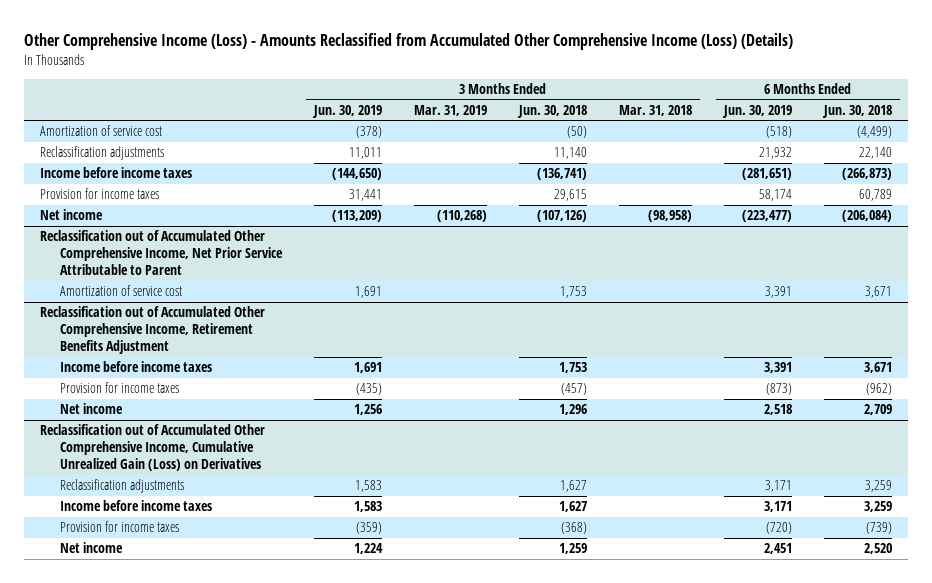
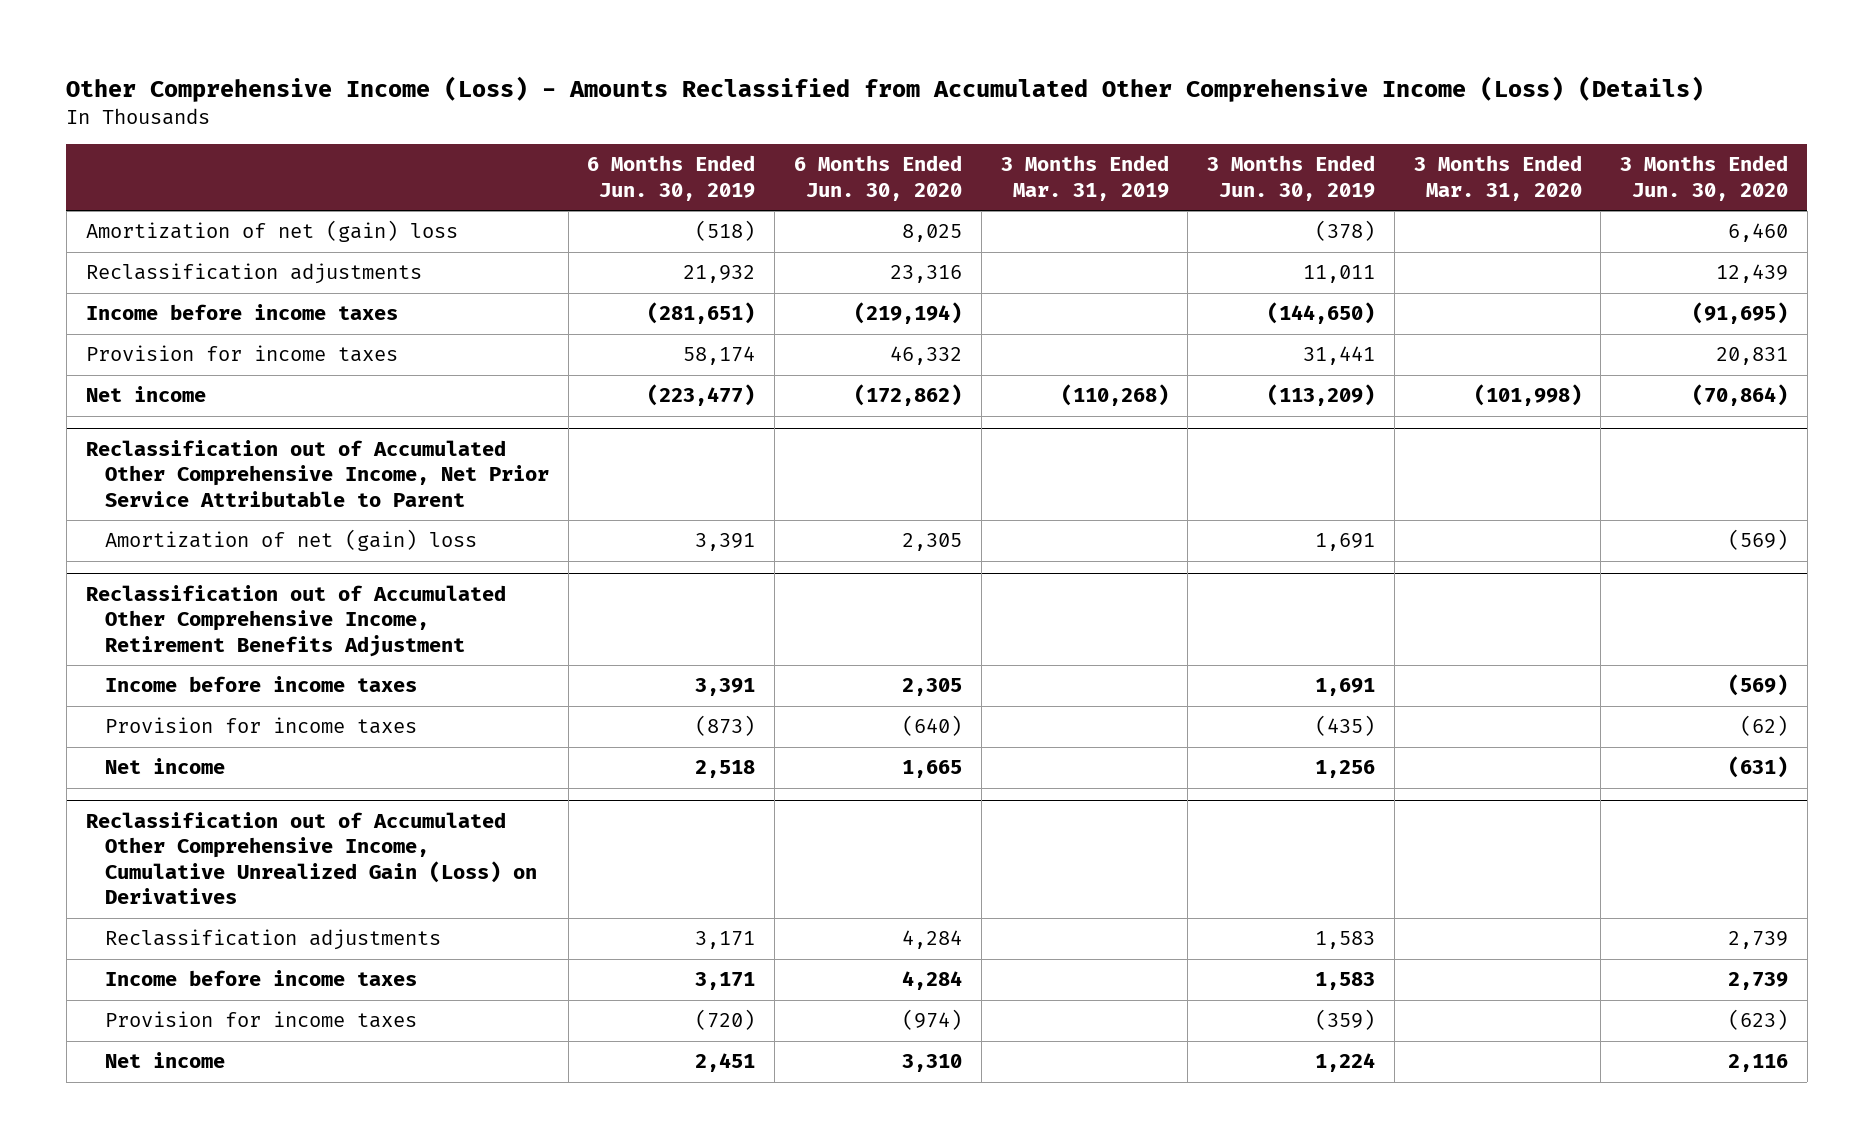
- | 3 Months Ended Jun. 30, 2019 | 3 Months Ended Mar. 31, 2019 | 3 Months Ended Jun. 30, 2018 | 3 Months Ended Mar. 31, 2018 | 6 Months Ended Jun. 30, 2019 | 6 Months Ended Jun. 30, 2018
+ | 6 Months Ended Jun. 30, 2019 | 6 Months Ended Jun. 30, 2020 | 3 Months Ended Mar. 31, 2019 | 3 Months Ended Jun. 30, 2019 | 3 Months Ended Mar. 31, 2020 | 3 Months Ended Jun. 30, 2020
- Amortization of service cost | (378) | | (50) | | (518) | (4,499)
+ Amortization of net (gain) loss | (518) | 8,025 | | (378) | | 6,460
@ Reclassification out of Accumulated Other Comprehensive Income, Net Prior Service Attributable to Parent
- Amortization of service cost | 1,691 | | 1,753 | | 3,391 | 3,671
+ Amortization of net (gain) loss | 3,391 | 2,305 | | 1,691 | | (569)

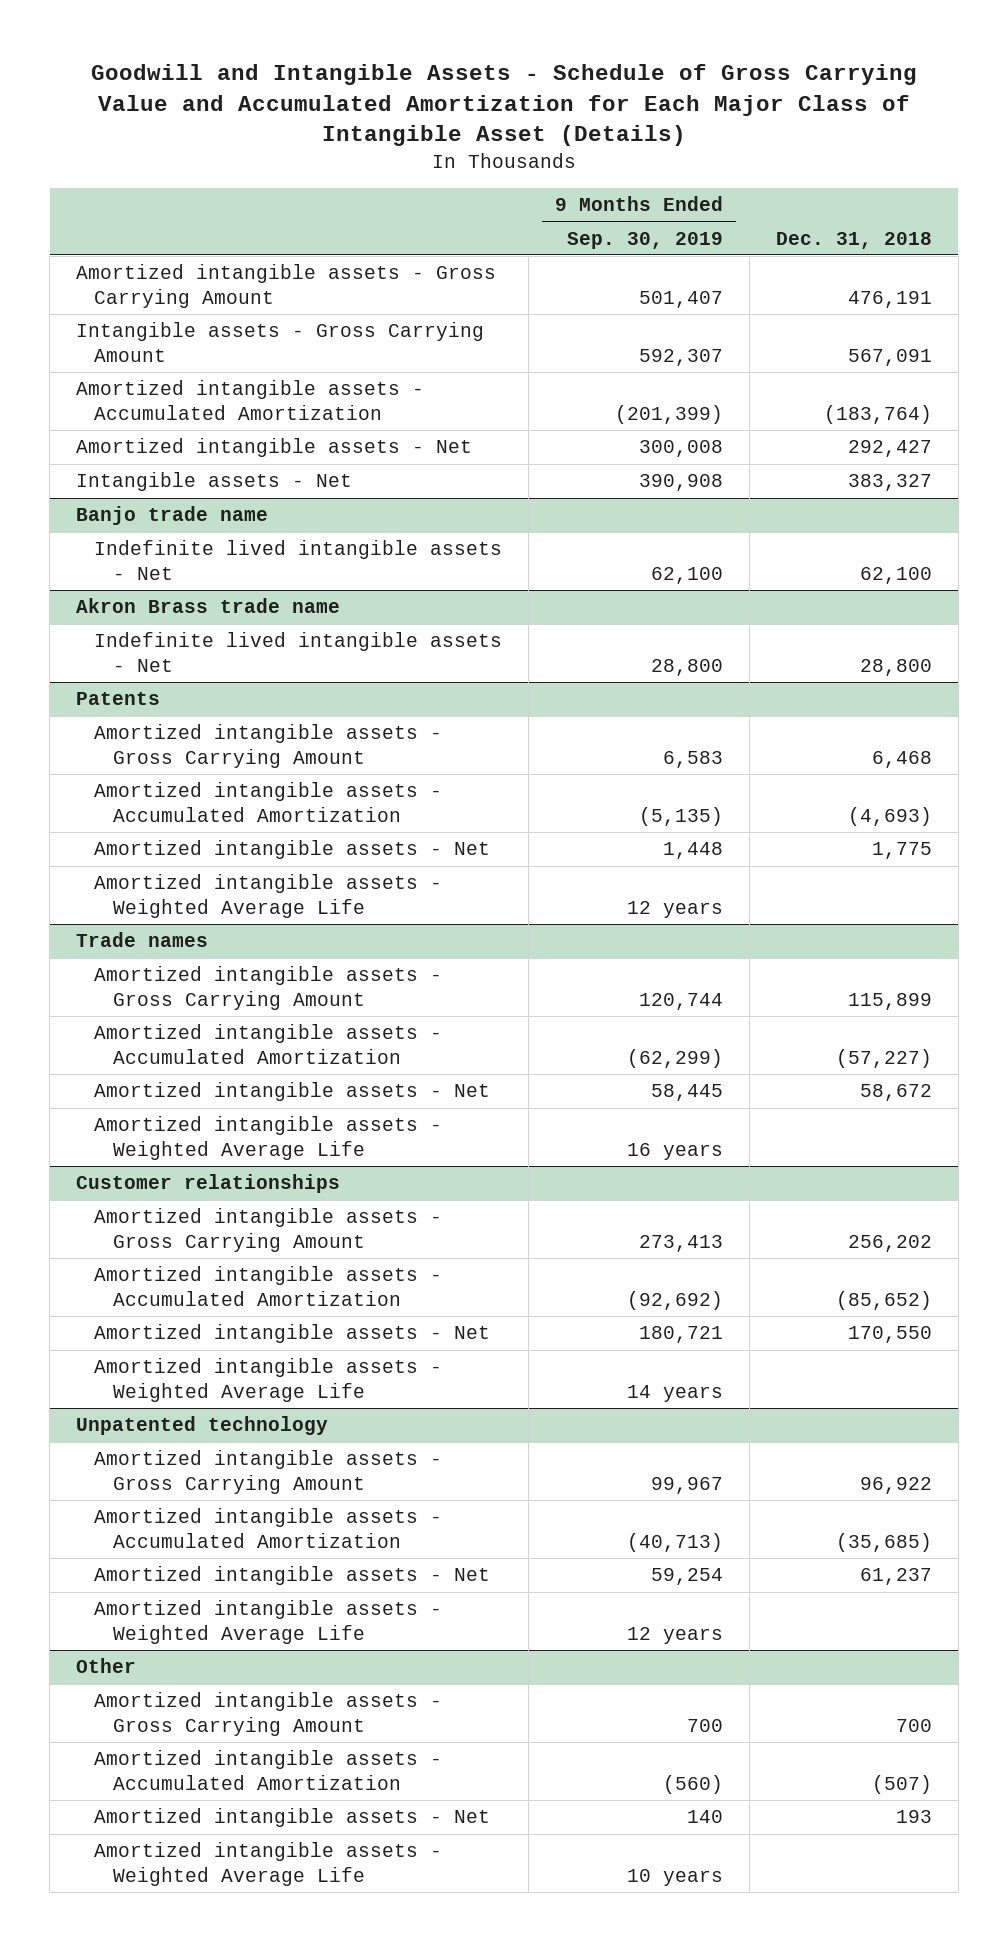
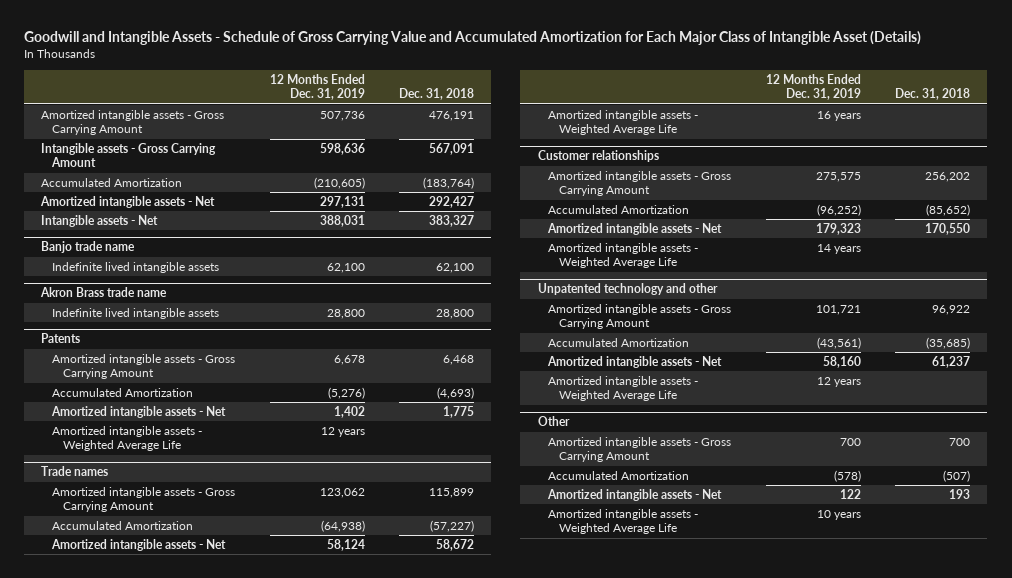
- | 9 Months Ended Sep. 30, 2019 | Dec. 31, 2018
+ | 12 Months Ended Dec. 31, 2019 | Dec. 31, 2018
- Amortized intangible assets - Accumulated Amortization | (201,399) | (183,764)
+ Accumulated Amortization | (210,605) | (183,764)
@ Banjo trade name
- Indefinite lived intangible assets - Net | 62,100 | 62,100
+ Indefinite lived intangible assets | 62,100 | 62,100
@ Akron Brass trade name
- Indefinite lived intangible assets - Net | 28,800 | 28,800
+ Indefinite lived intangible assets | 28,800 | 28,800
@ Patents
- Amortized intangible assets - Accumulated Amortization | (5,135) | (4,693)
+ Accumulated Amortization | (5,276) | (4,693)
@ Trade names
- Amortized intangible assets - Accumulated Amortization | (62,299) | (57,227)
+ Accumulated Amortization | (64,938) | (57,227)
@ Customer relationships
- Amortized intangible assets - Accumulated Amortization | (92,692) | (85,652)
+ Accumulated Amortization | (96,252) | (85,652)
- Unpatented technology
+ Unpatented technology and other
- Amortized intangible assets - Accumulated Amortization | (40,713) | (35,685)
+ Accumulated Amortization | (43,561) | (35,685)
@ Other
- Amortized intangible assets - Accumulated Amortization | (560) | (507)
+ Accumulated Amortization | (578) | (507)

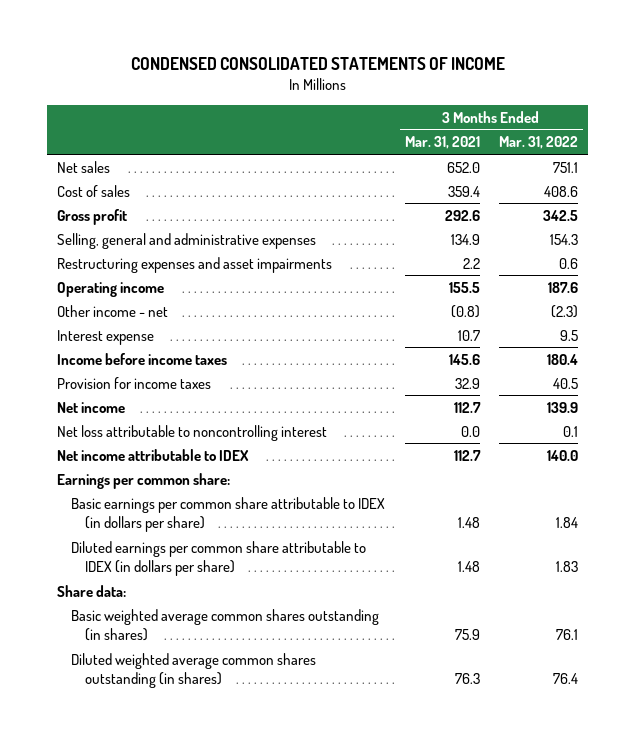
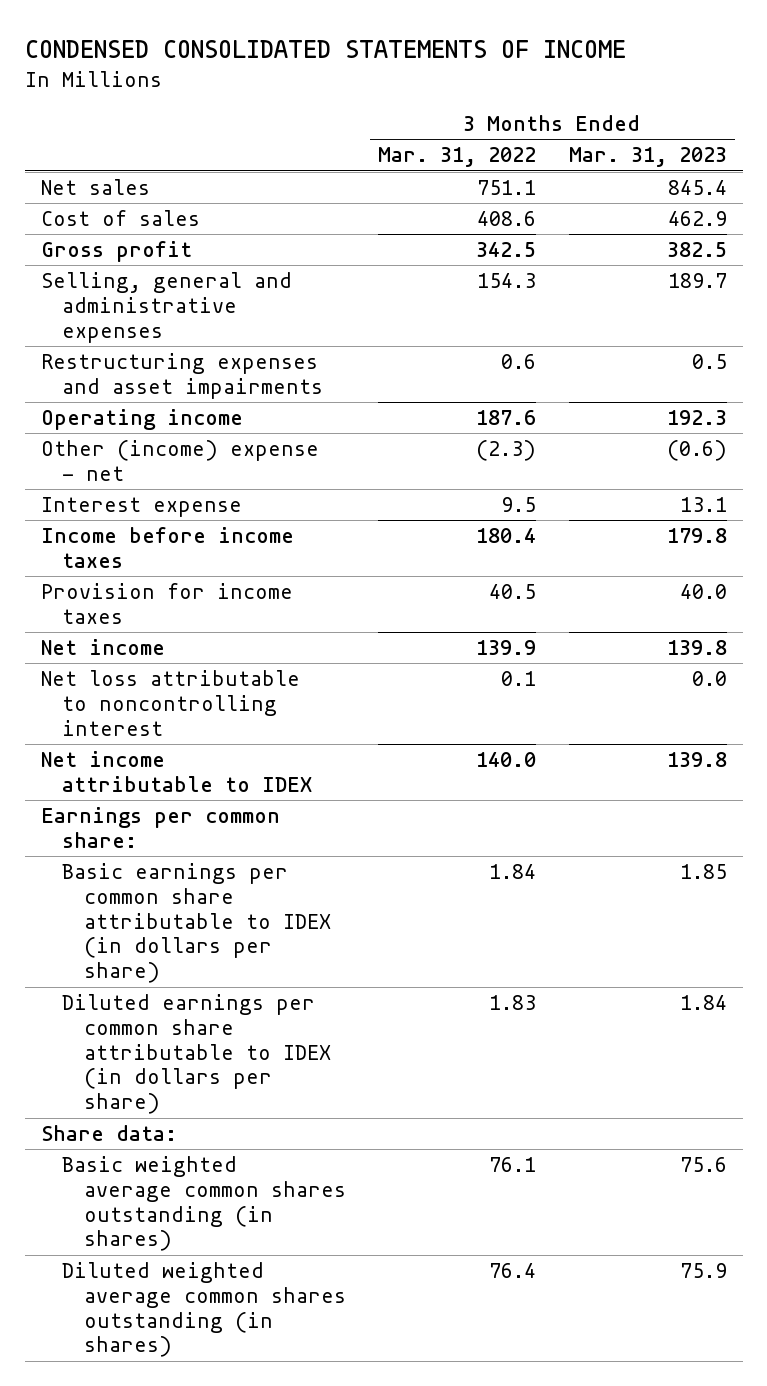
- | 3 Months Ended Mar. 31, 2021 | 3 Months Ended Mar. 31, 2022
+ | 3 Months Ended Mar. 31, 2022 | 3 Months Ended Mar. 31, 2023
- Other income - net | (0.8) | (2.3)
+ Other (income) expense - net | (2.3) | (0.6)

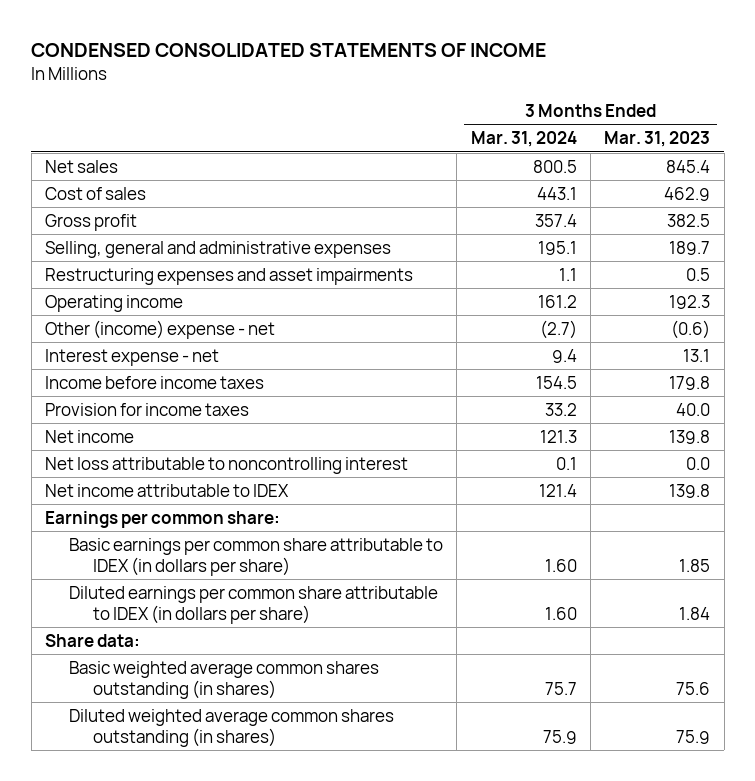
- | 3 Months Ended Mar. 31, 2022 | 3 Months Ended Mar. 31, 2023
+ | 3 Months Ended Mar. 31, 2024 | 3 Months Ended Mar. 31, 2023
- Interest expense | 9.5 | 13.1
+ Interest expense - net | 9.4 | 13.1

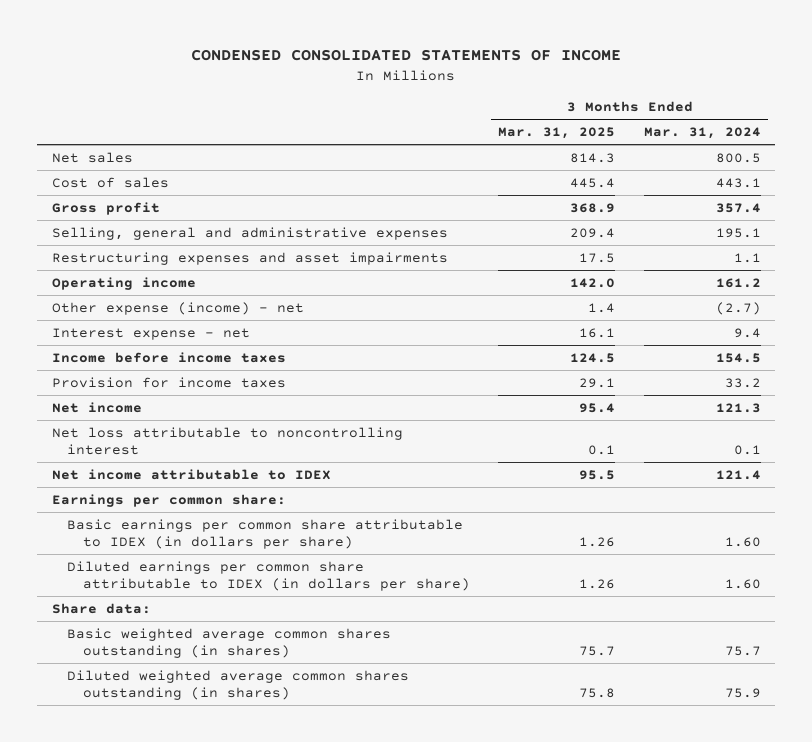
- | 3 Months Ended Mar. 31, 2024 | 3 Months Ended Mar. 31, 2023
+ | 3 Months Ended Mar. 31, 2025 | 3 Months Ended Mar. 31, 2024
- Other (income) expense - net | (2.7) | (0.6)
+ Other expense (income) - net | 1.4 | (2.7)

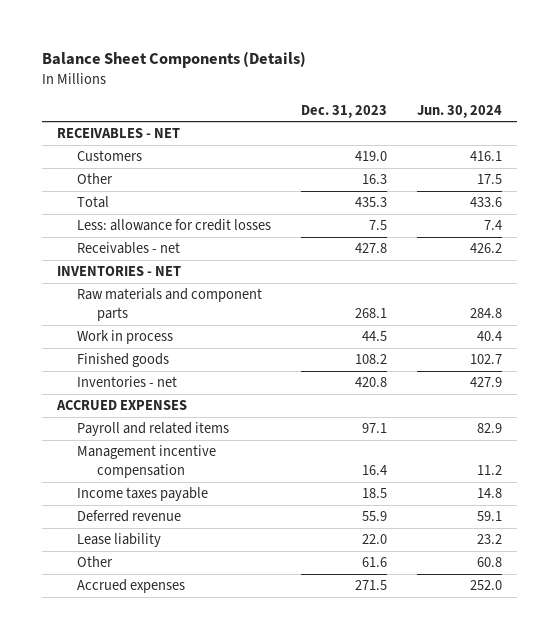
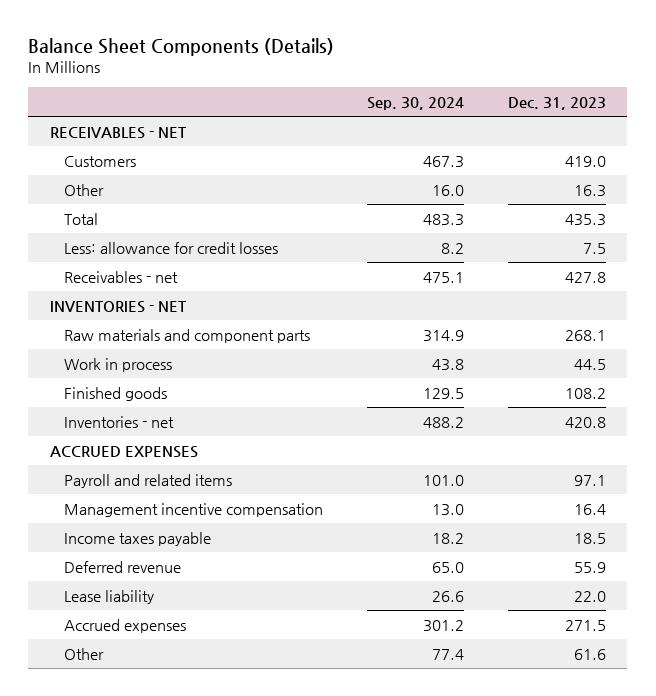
- | Dec. 31, 2023 | Jun. 30, 2024
+ | Sep. 30, 2024 | Dec. 31, 2023
moved down: Other | 77.4 | 61.6

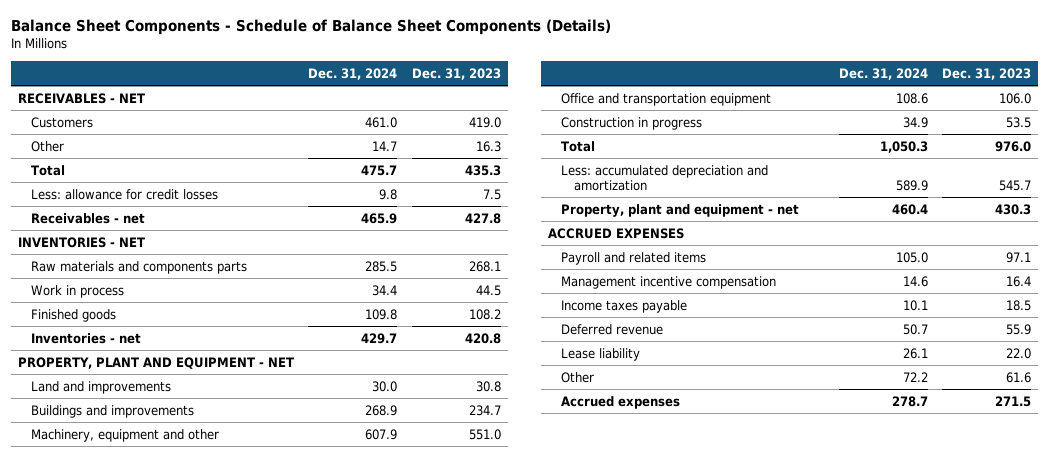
- Balance Sheet Components (Details)
+ Balance Sheet Components - Schedule of Balance Sheet Components (Details)
- | Sep. 30, 2024 | Dec. 31, 2023
+ | Dec. 31, 2024 | Dec. 31, 2023
- Raw materials and component parts | 314.9 | 268.1
+ Raw materials and components parts | 285.5 | 268.1
+ PROPERTY, PLANT AND EQUIPMENT - NET
+ Land and improvements | 30.0 | 30.8
+ Buildings and improvements | 268.9 | 234.7
+ Machinery, equipment and other | 607.9 | 551.0
+ Office and transportation equipment | 108.6 | 106.0
+ Construction in progress | 34.9 | 53.5
+ Total | 1,050.3 | 976.0
+ Less: accumulated depreciation and amortization | 589.9 | 545.7
+ Property, plant and equipment - net | 460.4 | 430.3
moved down: Accrued expenses | 278.7 | 271.5

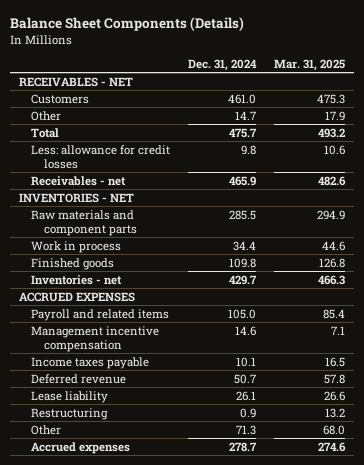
- Balance Sheet Components - Schedule of Balance Sheet Components (Details)
+ Balance Sheet Components (Details)
- | Dec. 31, 2024 | Dec. 31, 2023
+ | Dec. 31, 2024 | Mar. 31, 2025
- Raw materials and components parts | 285.5 | 268.1
+ Raw materials and component parts | 285.5 | 294.9
- PROPERTY, PLANT AND EQUIPMENT - NET
- Land and improvements | 30.0 | 30.8
- Buildings and improvements | 268.9 | 234.7
- Machinery, equipment and other | 607.9 | 551.0
- Office and transportation equipment | 108.6 | 106.0
- Construction in progress | 34.9 | 53.5
- Total | 1,050.3 | 976.0
- Less: accumulated depreciation and amortization | 589.9 | 545.7
- Property, plant and equipment - net | 460.4 | 430.3
- Other | 72.2 | 61.6
+ Restructuring | 0.9 | 13.2
+ Other | 71.3 | 68.0

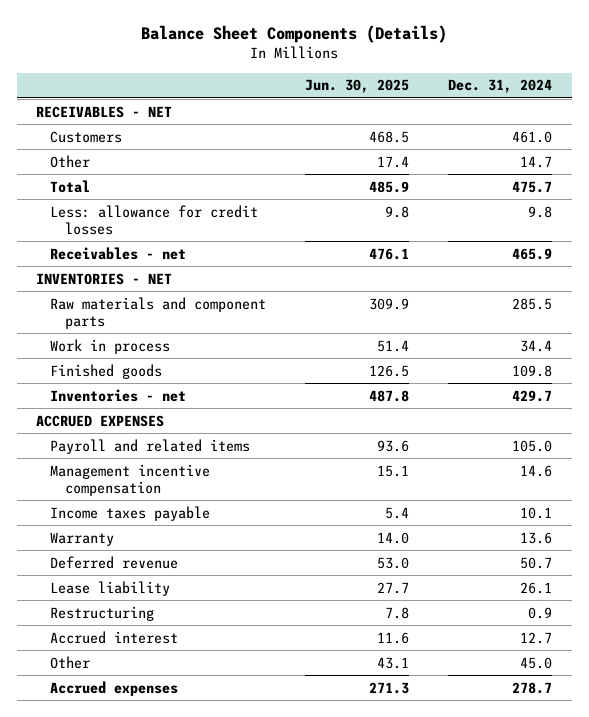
- | Dec. 31, 2024 | Mar. 31, 2025
+ | Jun. 30, 2025 | Dec. 31, 2024
+ Warranty | 14.0 | 13.6
- Other | 71.3 | 68.0
+ Accrued interest | 11.6 | 12.7
+ Other | 43.1 | 45.0

